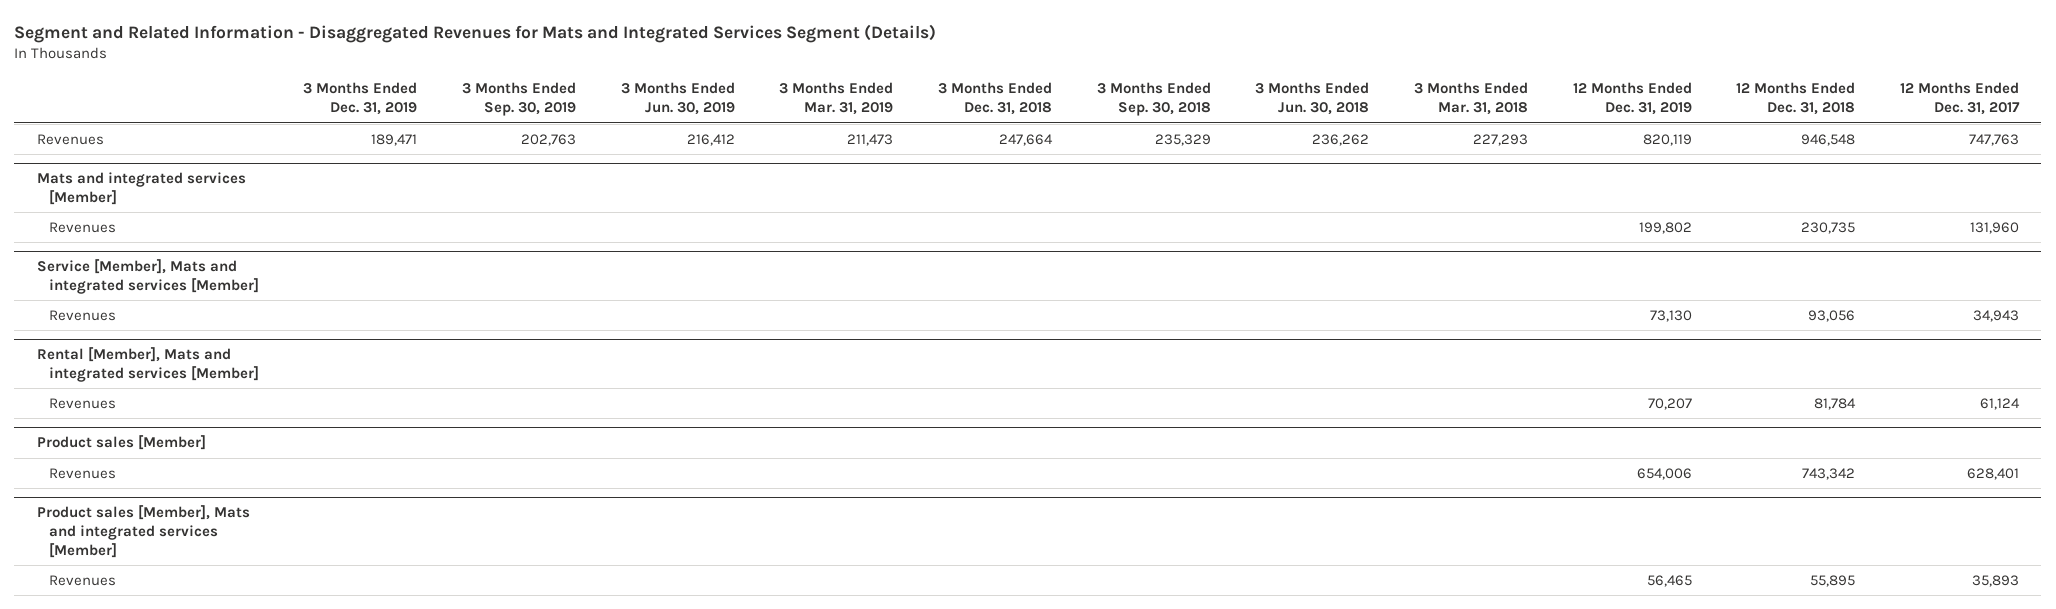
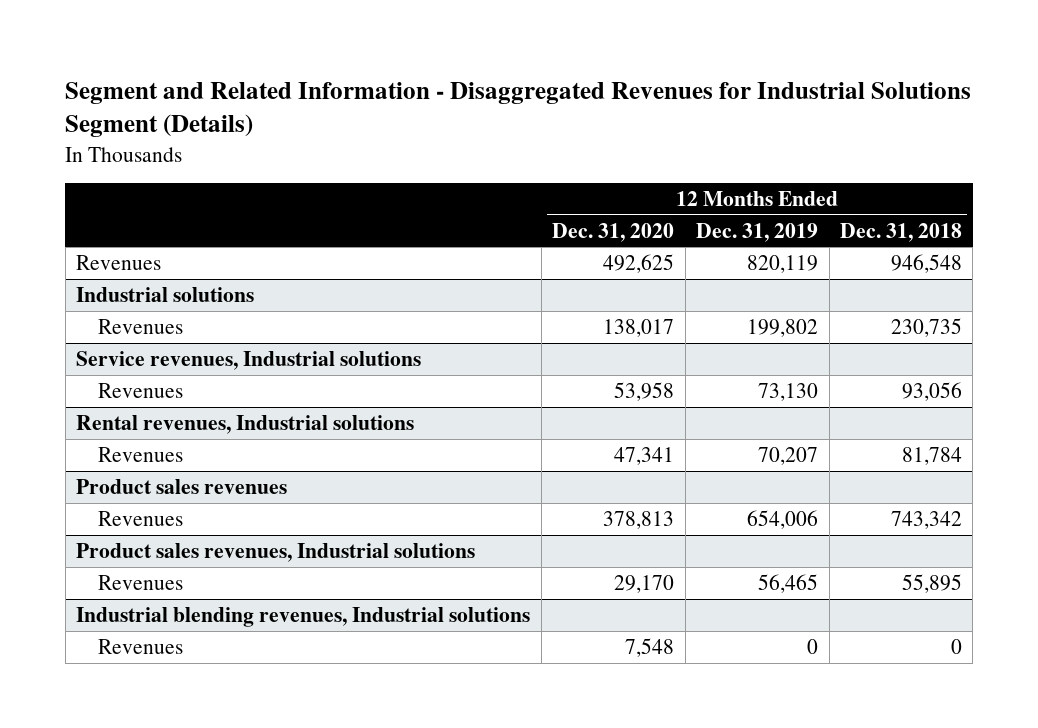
- Segment and Related Information - Disaggregated Revenues for Mats and Integrated Services Segment (Details)
+ Segment and Related Information - Disaggregated Revenues for Industrial Solutions Segment (Details)
- | 3 Months Ended Dec. 31, 2019 | 3 Months Ended Sep. 30, 2019 | 3 Months Ended Jun. 30, 2019 | 3 Months Ended Mar. 31, 2019 | 3 Months Ended Dec. 31, 2018 | 3 Months Ended Sep. 30, 2018 | 3 Months Ended Jun. 30, 2018 | 3 Months Ended Mar. 31, 2018 | 12 Months Ended Dec. 31, 2019 | 12 Months Ended Dec. 31, 2018 | 12 Months Ended Dec. 31, 2017
+ | 12 Months Ended Dec. 31, 2020 | 12 Months Ended Dec. 31, 2019 | 12 Months Ended Dec. 31, 2018
- Mats and integrated services [Member]
+ Industrial solutions
- Service [Member], Mats and integrated services [Member]
+ Service revenues, Industrial solutions
- Rental [Member], Mats and integrated services [Member]
+ Rental revenues, Industrial solutions
- Product sales [Member]
+ Product sales revenues
- Product sales [Member], Mats and integrated services [Member]
+ Product sales revenues, Industrial solutions
+ Industrial blending revenues, Industrial solutions
+ Revenues | 7,548 | 0 | 0

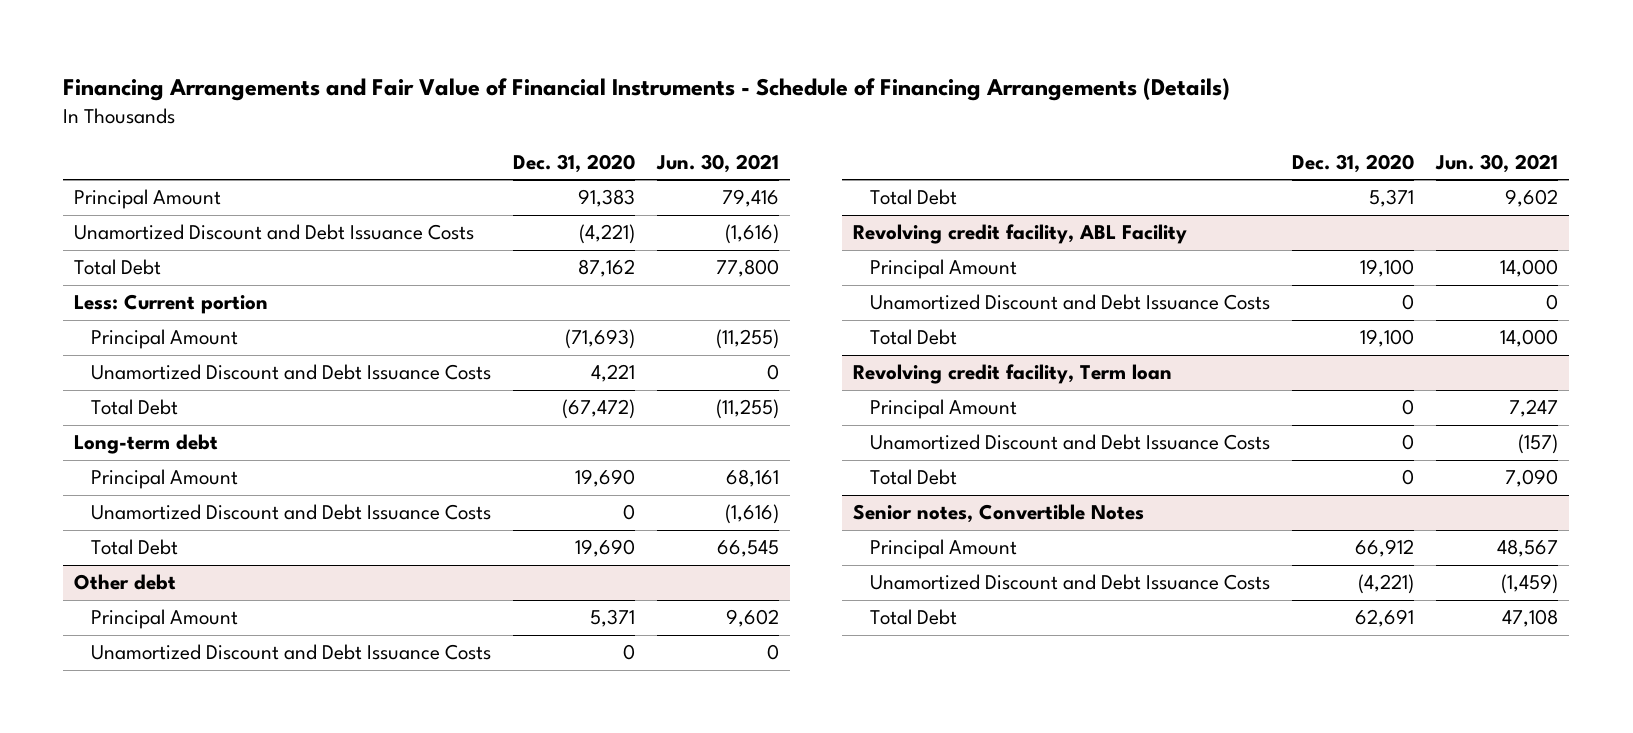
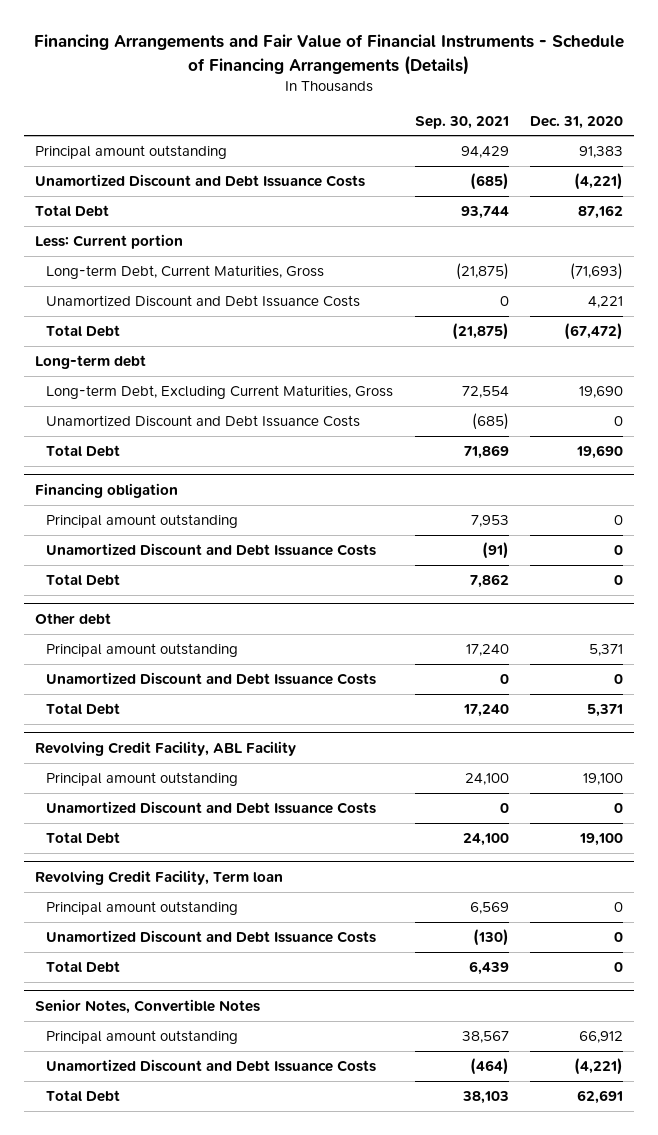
- | Dec. 31, 2020 | Jun. 30, 2021
+ | Sep. 30, 2021 | Dec. 31, 2020
- Principal Amount | 91,383 | 79,416
+ Principal amount outstanding | 94,429 | 91,383
- Principal Amount | (71,693) | (11,255)
+ Long-term Debt, Current Maturities, Gross | (21,875) | (71,693)
- Principal Amount | 19,690 | 68,161
+ Long-term Debt, Excluding Current Maturities, Gross | 72,554 | 19,690
+ Financing obligation
+ Principal amount outstanding | 7,953 | 0
+ Unamortized Discount and Debt Issuance Costs | (91) | 0
+ Total Debt | 7,862 | 0
@ Other debt
- Principal Amount | 5,371 | 9,602
+ Principal amount outstanding | 17,240 | 5,371
- Revolving credit facility, ABL Facility
- Principal Amount | 19,100 | 14,000
+ Revolving Credit Facility, ABL Facility
+ Principal amount outstanding | 24,100 | 19,100
- Revolving credit facility, Term loan
- Principal Amount | 0 | 7,247
+ Revolving Credit Facility, Term loan
+ Principal amount outstanding | 6,569 | 0
- Senior notes, Convertible Notes
- Principal Amount | 66,912 | 48,567
+ Senior Notes, Convertible Notes
+ Principal amount outstanding | 38,567 | 66,912

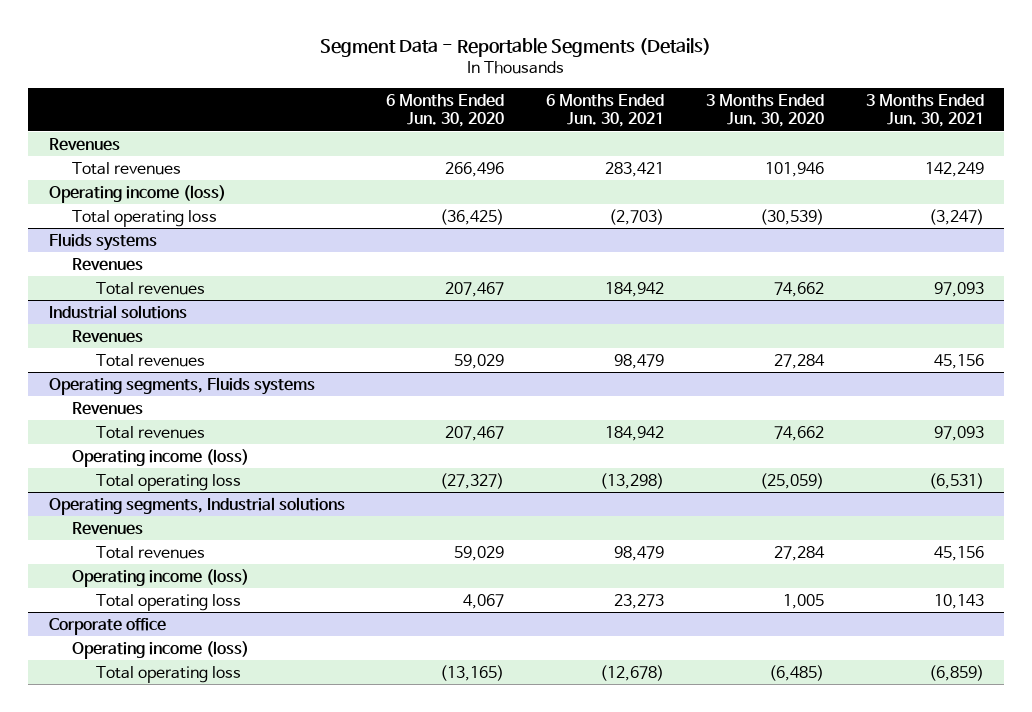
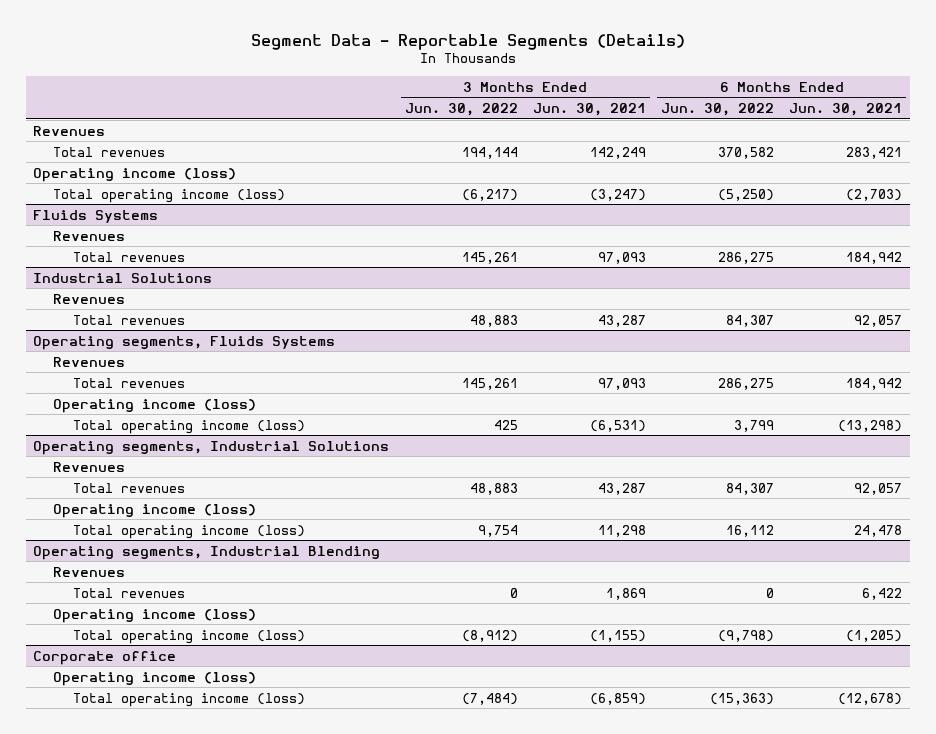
- | 6 Months Ended Jun. 30, 2020 | 6 Months Ended Jun. 30, 2021 | 3 Months Ended Jun. 30, 2020 | 3 Months Ended Jun. 30, 2021
+ | 3 Months Ended Jun. 30, 2022 | 3 Months Ended Jun. 30, 2021 | 6 Months Ended Jun. 30, 2022 | 6 Months Ended Jun. 30, 2021
- Total operating loss | (36,425) | (2,703) | (30,539) | (3,247)
- Fluids systems
+ Total operating income (loss) | (6,217) | (3,247) | (5,250) | (2,703)
+ Fluids Systems
- Industrial solutions
+ Industrial Solutions
- Total revenues | 59,029 | 98,479 | 27,284 | 45,156
- Operating segments, Fluids systems
+ Total revenues | 48,883 | 43,287 | 84,307 | 92,057
+ Operating segments, Fluids Systems
- Total operating loss | (27,327) | (13,298) | (25,059) | (6,531)
- Operating segments, Industrial solutions
+ Total operating income (loss) | 425 | (6,531) | 3,799 | (13,298)
+ Operating segments, Industrial Solutions
- Total revenues | 59,029 | 98,479 | 27,284 | 45,156
+ Total revenues | 48,883 | 43,287 | 84,307 | 92,057
- Total operating loss | 4,067 | 23,273 | 1,005 | 10,143
+ Total operating income (loss) | 9,754 | 11,298 | 16,112 | 24,478
+ Operating segments, Industrial Blending
+ Revenues
+ Total revenues | 0 | 1,869 | 0 | 6,422
+ Operating income (loss)
+ Total operating income (loss) | (8,912) | (1,155) | (9,798) | (1,205)
@ Corporate office
- Total operating loss | (13,165) | (12,678) | (6,485) | (6,859)
+ Total operating income (loss) | (7,484) | (6,859) | (15,363) | (12,678)

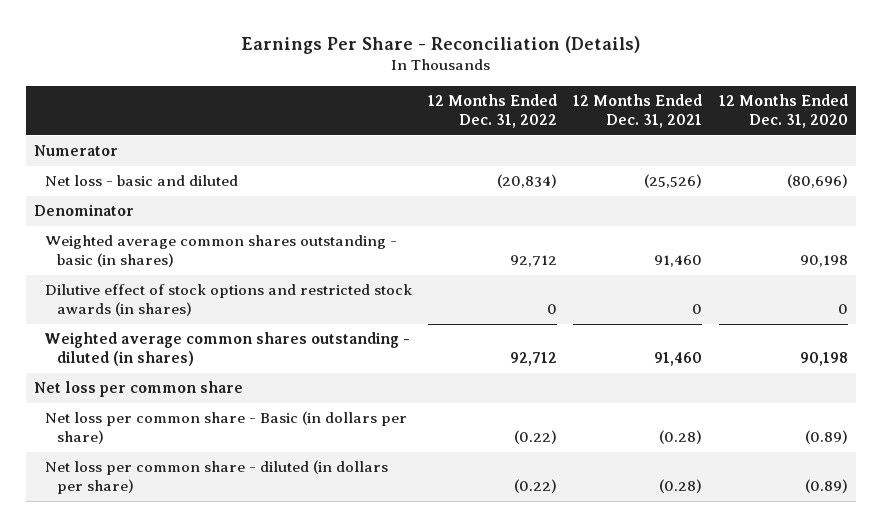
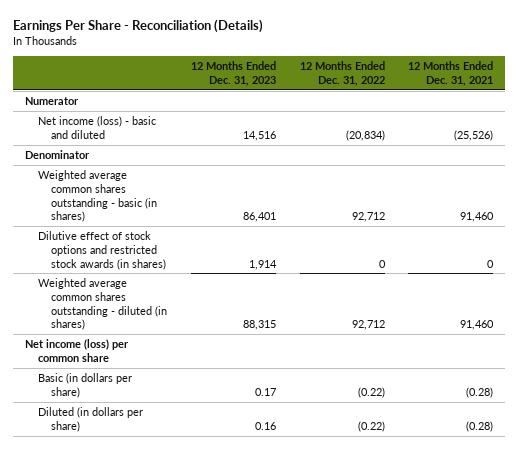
- | 12 Months Ended Dec. 31, 2022 | 12 Months Ended Dec. 31, 2021 | 12 Months Ended Dec. 31, 2020
+ | 12 Months Ended Dec. 31, 2023 | 12 Months Ended Dec. 31, 2022 | 12 Months Ended Dec. 31, 2021
- Net loss - basic and diluted | (20,834) | (25,526) | (80,696)
+ Net income (loss) - basic and diluted | 14,516 | (20,834) | (25,526)
- Net loss per common share
- Net loss per common share - Basic (in dollars per share) | (0.22) | (0.28) | (0.89)
- Net loss per common share - diluted (in dollars per share) | (0.22) | (0.28) | (0.89)
+ Net income (loss) per common share
+ Basic (in dollars per share) | 0.17 | (0.22) | (0.28)
+ Diluted (in dollars per share) | 0.16 | (0.22) | (0.28)

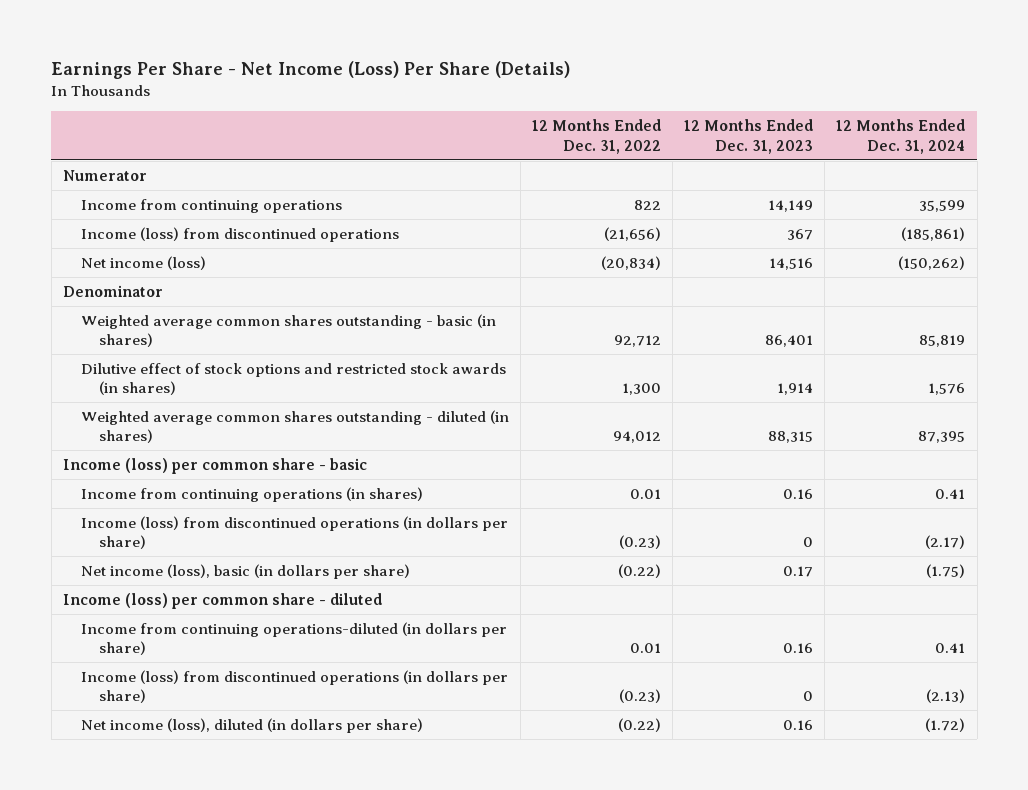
- Earnings Per Share - Reconciliation (Details)
+ Earnings Per Share - Net Income (Loss) Per Share (Details)
- | 12 Months Ended Dec. 31, 2023 | 12 Months Ended Dec. 31, 2022 | 12 Months Ended Dec. 31, 2021
+ | 12 Months Ended Dec. 31, 2022 | 12 Months Ended Dec. 31, 2023 | 12 Months Ended Dec. 31, 2024
- Net income (loss) - basic and diluted | 14,516 | (20,834) | (25,526)
+ Income from continuing operations | 822 | 14,149 | 35,599
+ Income (loss) from discontinued operations | (21,656) | 367 | (185,861)
+ Net income (loss) | (20,834) | 14,516 | (150,262)
- Dilutive effect of stock options and restricted stock awards (in shares) | 1,914 | 0 | 0
- Weighted average common shares outstanding - diluted (in shares) | 88,315 | 92,712 | 91,460
- Net income (loss) per common share
- Basic (in dollars per share) | 0.17 | (0.22) | (0.28)
- Diluted (in dollars per share) | 0.16 | (0.22) | (0.28)
+ Dilutive effect of stock options and restricted stock awards (in shares) | 1,300 | 1,914 | 1,576
+ Weighted average common shares outstanding - diluted (in shares) | 94,012 | 88,315 | 87,395
+ Income (loss) per common share - basic
+ Income from continuing operations (in shares) | 0.01 | 0.16 | 0.41
+ Income (loss) from discontinued operations (in dollars per share) | (0.23) | 0 | (2.17)
+ Net income (loss), basic (in dollars per share) | (0.22) | 0.17 | (1.75)
+ Income (loss) per common share - diluted
+ Income from continuing operations-diluted (in dollars per share) | 0.01 | 0.16 | 0.41
+ Income (loss) from discontinued operations (in dollars per share) | (0.23) | 0 | (2.13)
+ Net income (loss), diluted (in dollars per share) | (0.22) | 0.16 | (1.72)

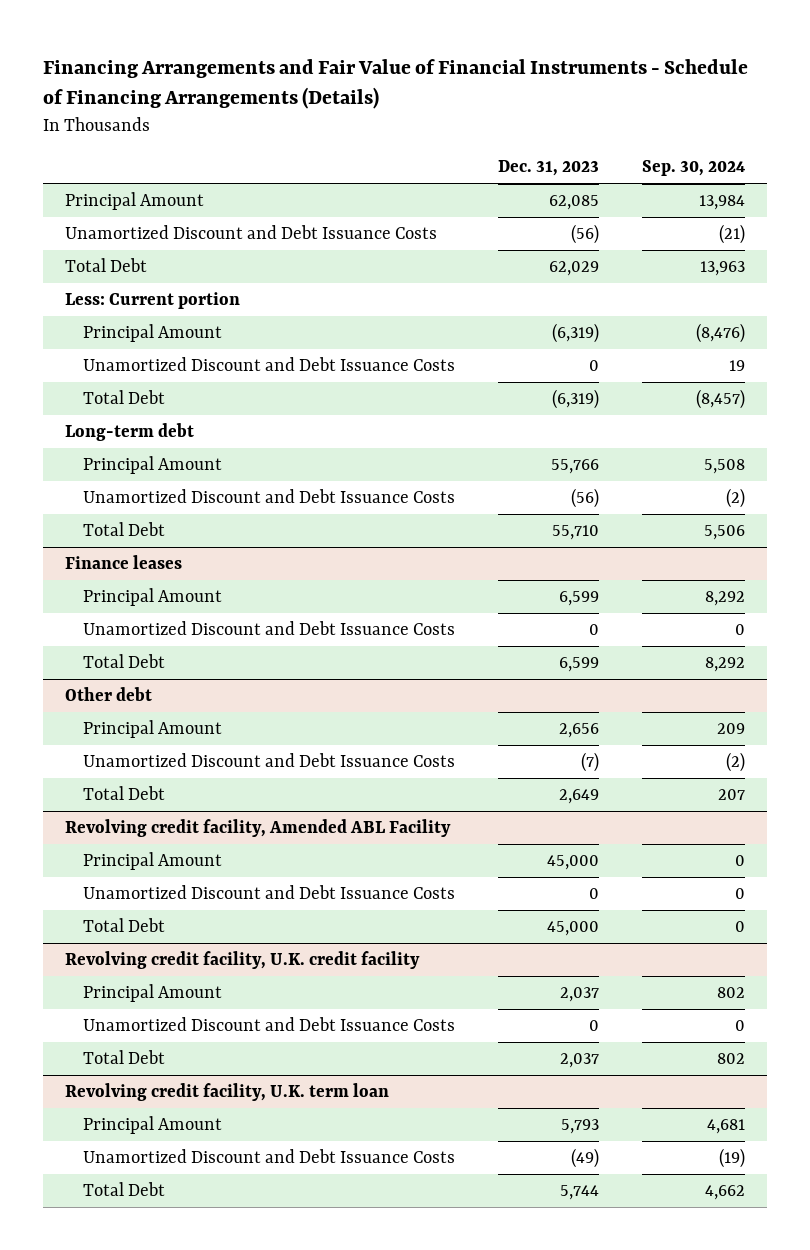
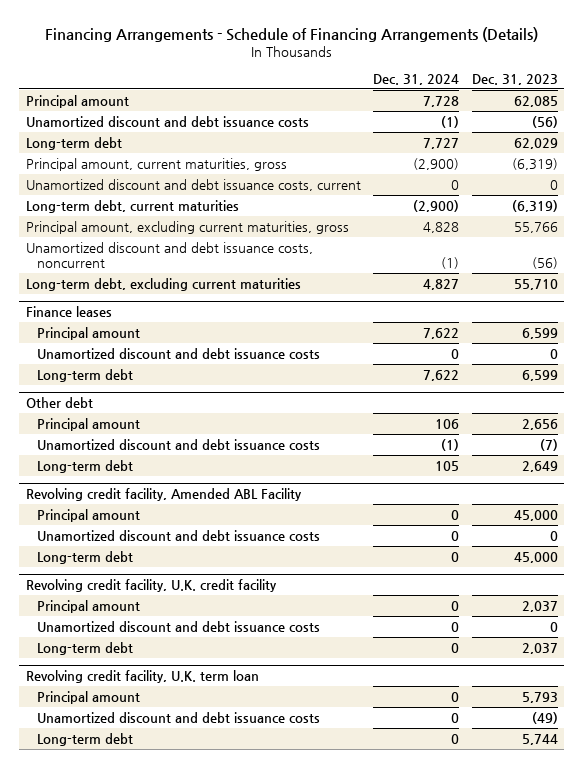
- Financing Arrangements and Fair Value of Financial Instruments - Schedule of Financing Arrangements (Details)
+ Financing Arrangements - Schedule of Financing Arrangements (Details)
- | Dec. 31, 2023 | Sep. 30, 2024
+ | Dec. 31, 2024 | Dec. 31, 2023
- Principal Amount | 62,085 | 13,984
- Unamortized Discount and Debt Issuance Costs | (56) | (21)
- Total Debt | 62,029 | 13,963
- Less: Current portion
- Principal Amount | (6,319) | (8,476)
- Unamortized Discount and Debt Issuance Costs | 0 | 19
- Total Debt | (6,319) | (8,457)
- Long-term debt
- Principal Amount | 55,766 | 5,508
- Unamortized Discount and Debt Issuance Costs | (56) | (2)
- Total Debt | 55,710 | 5,506
+ Principal amount | 7,728 | 62,085
+ Unamortized discount and debt issuance costs | (1) | (56)
+ Long-term debt | 7,727 | 62,029
+ Principal amount, current maturities, gross | (2,900) | (6,319)
+ Unamortized discount and debt issuance costs, current | 0 | 0
+ Long-term debt, current maturities | (2,900) | (6,319)
+ Principal amount, excluding current maturities, gross | 4,828 | 55,766
+ Unamortized discount and debt issuance costs, noncurrent | (1) | (56)
+ Long-term debt, excluding current maturities | 4,827 | 55,710
@ Finance leases
- Principal Amount | 6,599 | 8,292
- Unamortized Discount and Debt Issuance Costs | 0 | 0
- Total Debt | 6,599 | 8,292
+ Principal amount | 7,622 | 6,599
+ Unamortized discount and debt issuance costs | 0 | 0
+ Long-term debt | 7,622 | 6,599
@ Other debt
- Principal Amount | 2,656 | 209
- Unamortized Discount and Debt Issuance Costs | (7) | (2)
- Total Debt | 2,649 | 207
+ Principal amount | 106 | 2,656
+ Unamortized discount and debt issuance costs | (1) | (7)
+ Long-term debt | 105 | 2,649
@ Revolving credit facility, Amended ABL Facility
- Principal Amount | 45,000 | 0
- Unamortized Discount and Debt Issuance Costs | 0 | 0
- Total Debt | 45,000 | 0
+ Principal amount | 0 | 45,000
+ Unamortized discount and debt issuance costs | 0 | 0
+ Long-term debt | 0 | 45,000
@ Revolving credit facility, U.K. credit facility
- Principal Amount | 2,037 | 802
- Unamortized Discount and Debt Issuance Costs | 0 | 0
- Total Debt | 2,037 | 802
+ Principal amount | 0 | 2,037
+ Unamortized discount and debt issuance costs | 0 | 0
+ Long-term debt | 0 | 2,037
@ Revolving credit facility, U.K. term loan
- Principal Amount | 5,793 | 4,681
- Unamortized Discount and Debt Issuance Costs | (49) | (19)
- Total Debt | 5,744 | 4,662
+ Principal amount | 0 | 5,793
+ Unamortized discount and debt issuance costs | 0 | (49)
+ Long-term debt | 0 | 5,744

